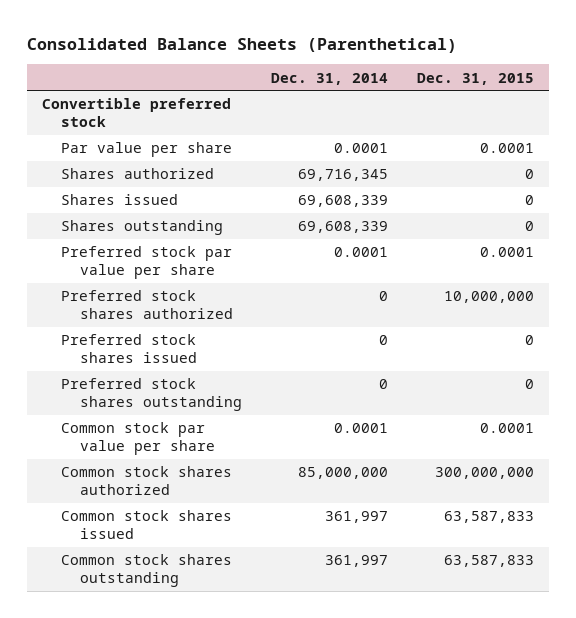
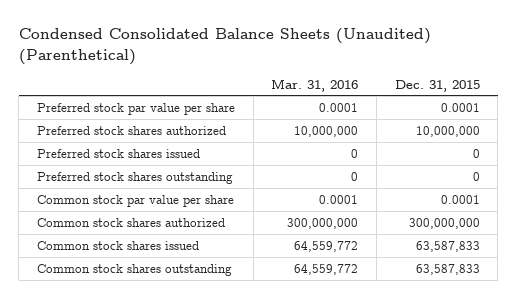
- Consolidated Balance Sheets (Parenthetical)
+ Condensed Consolidated Balance Sheets (Unaudited) (Parenthetical)
- | Dec. 31, 2014 | Dec. 31, 2015
+ | Mar. 31, 2016 | Dec. 31, 2015
- Convertible preferred stock
- Par value per share | 0.0001 | 0.0001
- Shares authorized | 69,716,345 | 0
- Shares issued | 69,608,339 | 0
- Shares outstanding | 69,608,339 | 0

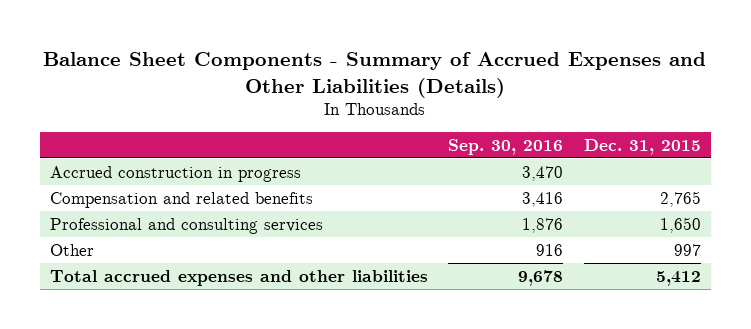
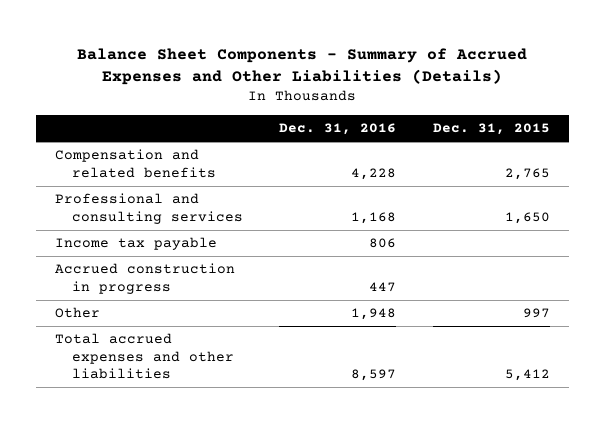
- | Sep. 30, 2016 | Dec. 31, 2015
+ | Dec. 31, 2016 | Dec. 31, 2015
+ Income tax payable | 806 |
moved down: Accrued construction in progress | 447 |

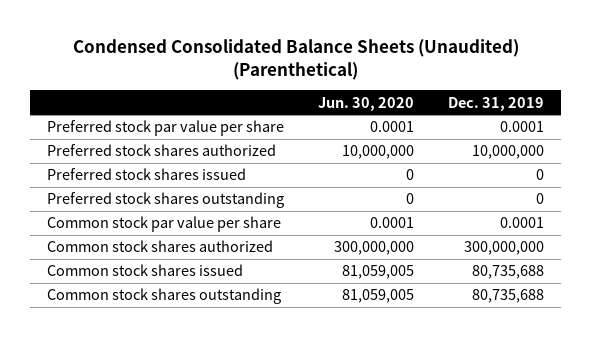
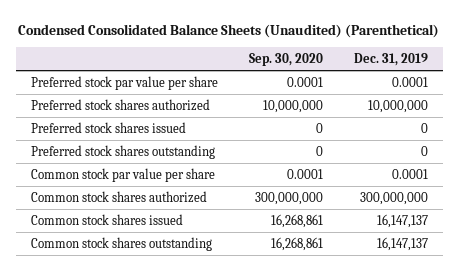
- | Jun. 30, 2020 | Dec. 31, 2019
+ | Sep. 30, 2020 | Dec. 31, 2019
- Common stock shares issued | 81,059,005 | 80,735,688
- Common stock shares outstanding | 81,059,005 | 80,735,688
+ Common stock shares issued | 16,268,861 | 16,147,137
+ Common stock shares outstanding | 16,268,861 | 16,147,137

